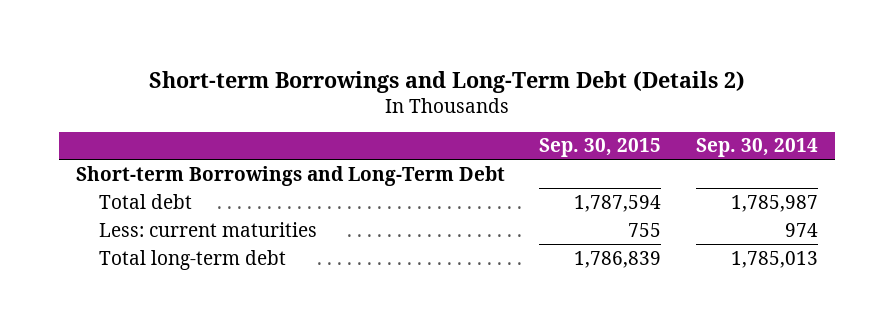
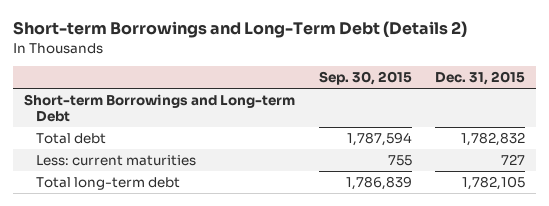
- | Sep. 30, 2015 | Sep. 30, 2014
+ | Sep. 30, 2015 | Dec. 31, 2015
- Short-term Borrowings and Long-Term Debt
+ Short-term Borrowings and Long-term Debt

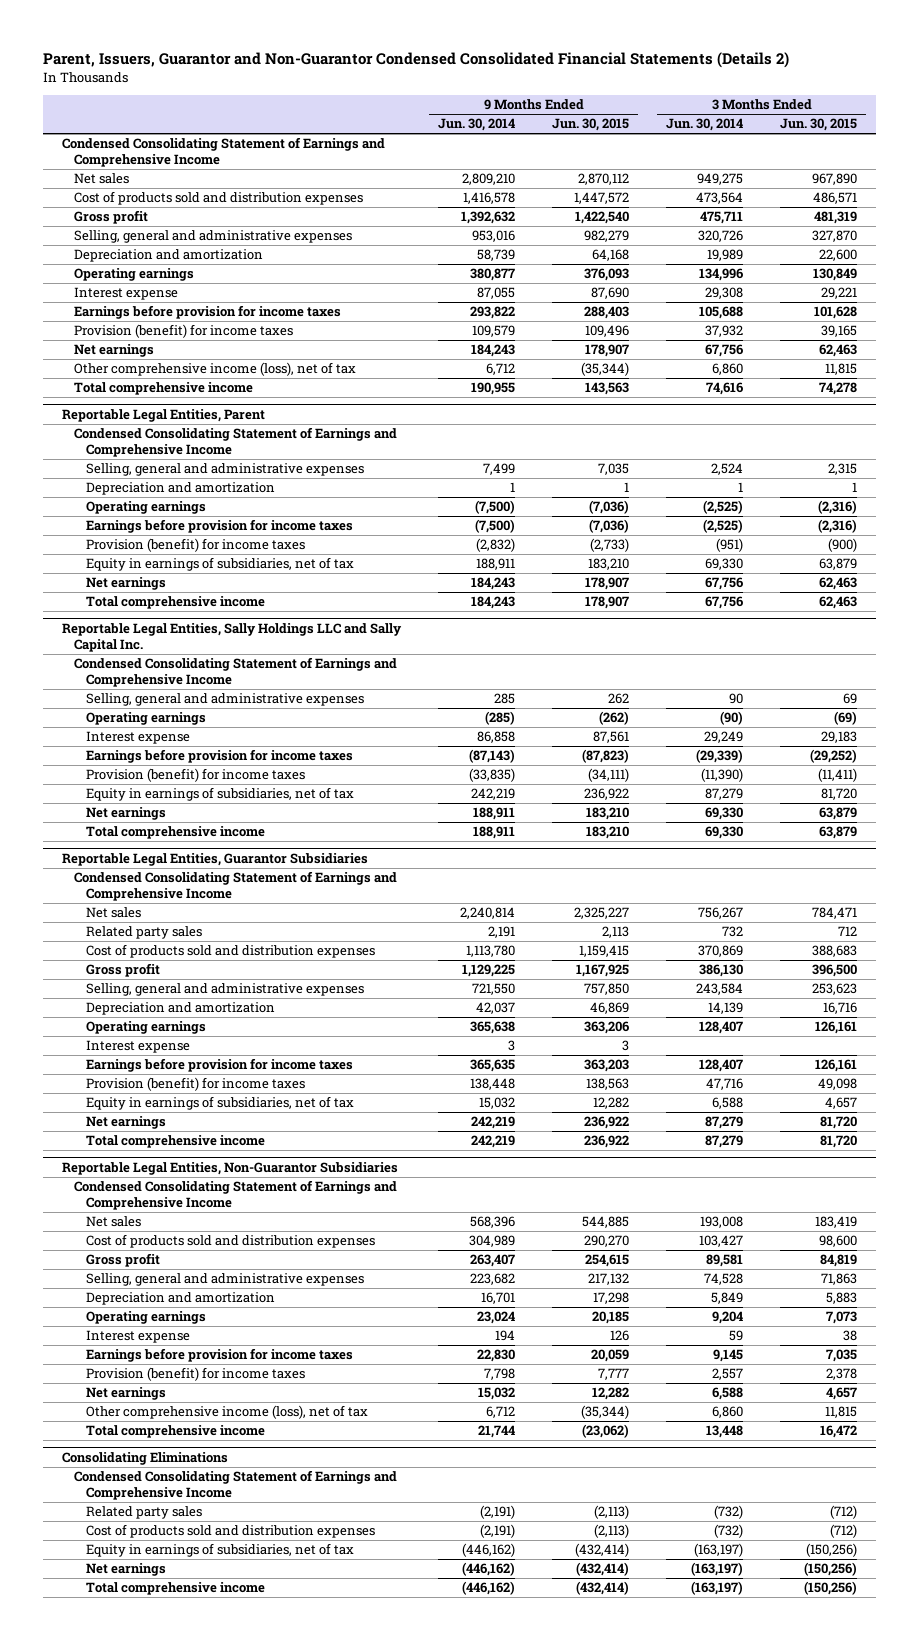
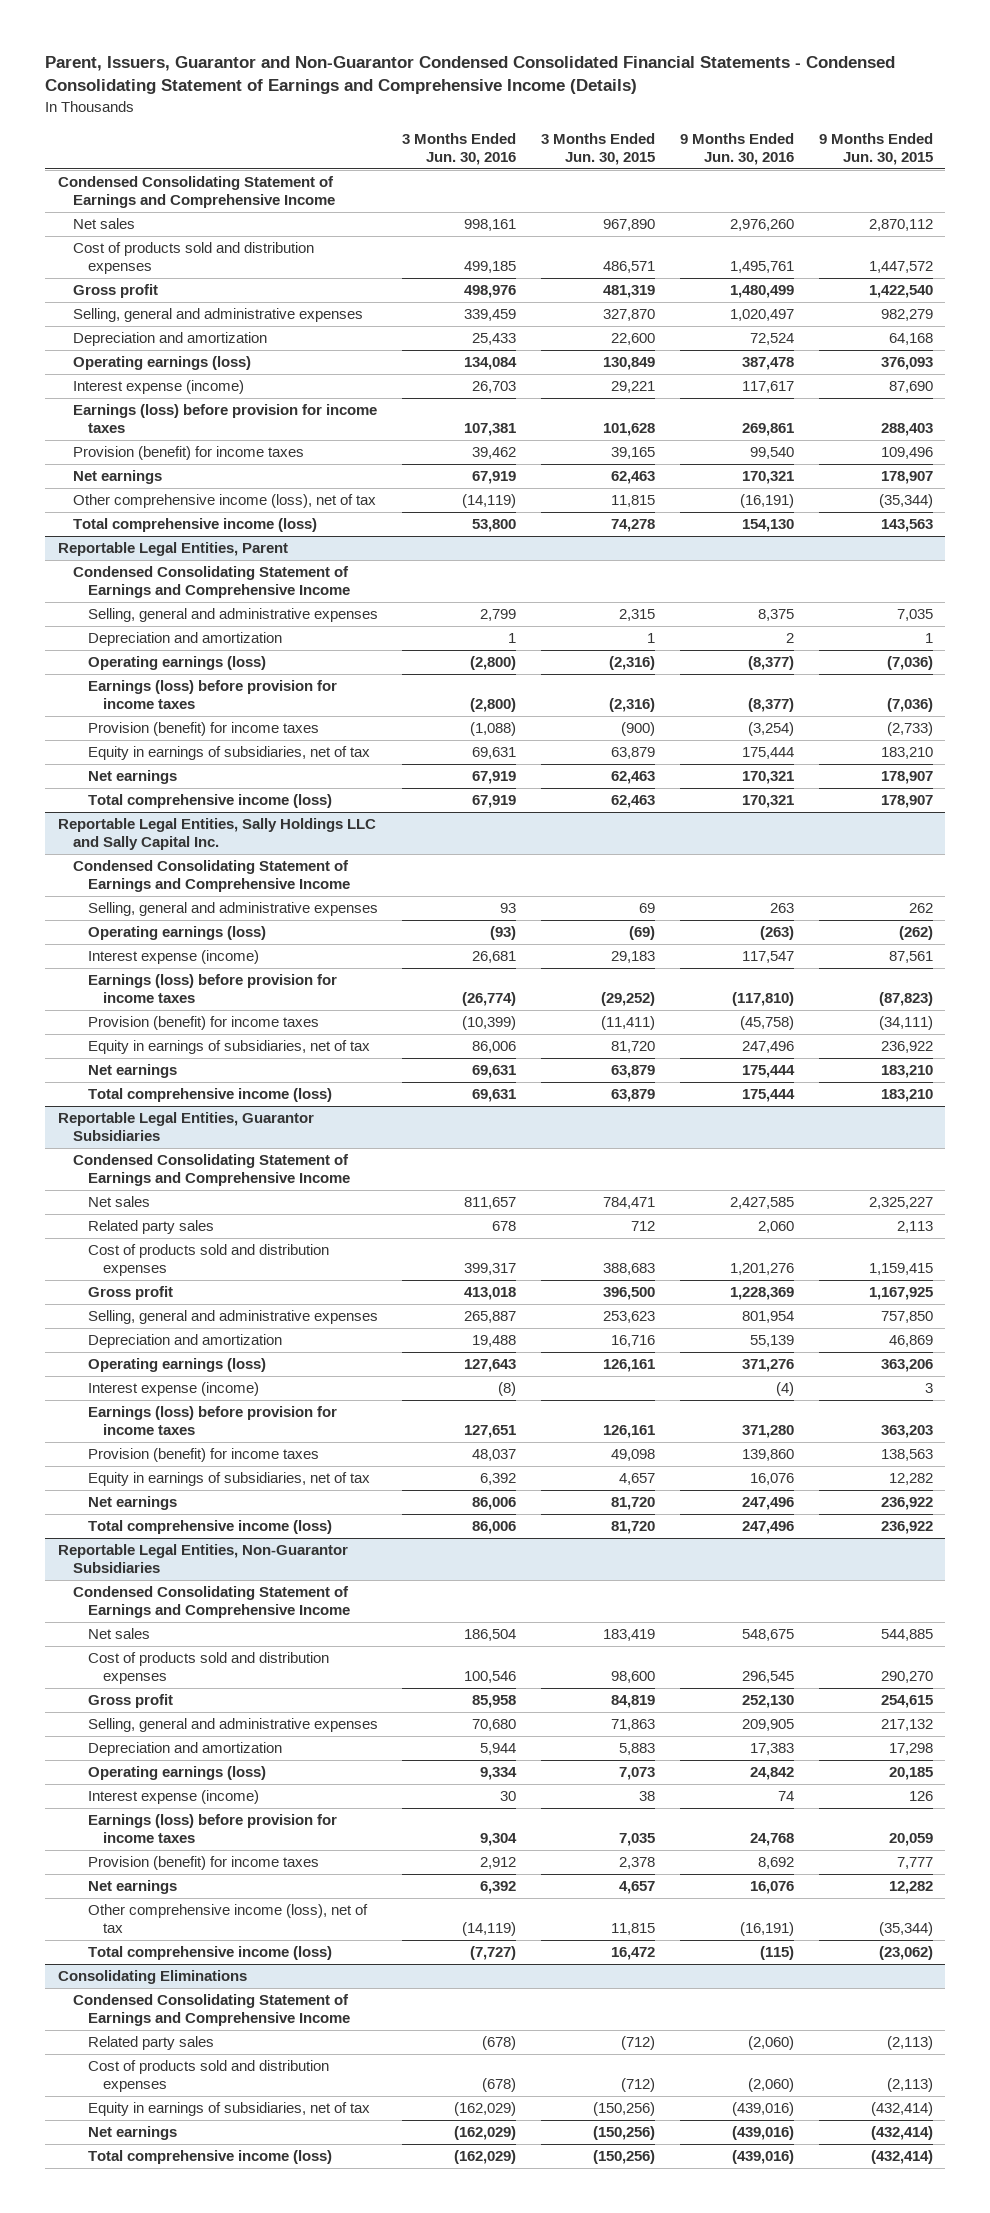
- Parent, Issuers, Guarantor and Non-Guarantor Condensed Consolidated Financial Statements (Details 2)
+ Parent, Issuers, Guarantor and Non-Guarantor Condensed Consolidated Financial Statements - Condensed Consolidating Statement of Earnings and Comprehensive Income (Details)
- | 9 Months Ended Jun. 30, 2014 | 9 Months Ended Jun. 30, 2015 | 3 Months Ended Jun. 30, 2014 | 3 Months Ended Jun. 30, 2015
+ | 3 Months Ended Jun. 30, 2016 | 3 Months Ended Jun. 30, 2015 | 9 Months Ended Jun. 30, 2016 | 9 Months Ended Jun. 30, 2015
- Operating earnings | 380,877 | 376,093 | 134,996 | 130,849
- Interest expense | 87,055 | 87,690 | 29,308 | 29,221
- Earnings before provision for income taxes | 293,822 | 288,403 | 105,688 | 101,628
+ Operating earnings (loss) | 134,084 | 130,849 | 387,478 | 376,093
+ Interest expense (income) | 26,703 | 29,221 | 117,617 | 87,690
+ Earnings (loss) before provision for income taxes | 107,381 | 101,628 | 269,861 | 288,403
- Total comprehensive income | 190,955 | 143,563 | 74,616 | 74,278
+ Total comprehensive income (loss) | 53,800 | 74,278 | 154,130 | 143,563
@ Reportable Legal Entities, Parent
- Operating earnings | (7,500) | (7,036) | (2,525) | (2,316)
- Earnings before provision for income taxes | (7,500) | (7,036) | (2,525) | (2,316)
+ Operating earnings (loss) | (2,800) | (2,316) | (8,377) | (7,036)
+ Earnings (loss) before provision for income taxes | (2,800) | (2,316) | (8,377) | (7,036)
- Total comprehensive income | 184,243 | 178,907 | 67,756 | 62,463
+ Total comprehensive income (loss) | 67,919 | 62,463 | 170,321 | 178,907
@ Reportable Legal Entities, Sally Holdings LLC and Sally Capital Inc.
- Operating earnings | (285) | (262) | (90) | (69)
- Interest expense | 86,858 | 87,561 | 29,249 | 29,183
- Earnings before provision for income taxes | (87,143) | (87,823) | (29,339) | (29,252)
+ Operating earnings (loss) | (93) | (69) | (263) | (262)
+ Interest expense (income) | 26,681 | 29,183 | 117,547 | 87,561
+ Earnings (loss) before provision for income taxes | (26,774) | (29,252) | (117,810) | (87,823)
- Total comprehensive income | 188,911 | 183,210 | 69,330 | 63,879
+ Total comprehensive income (loss) | 69,631 | 63,879 | 175,444 | 183,210
@ Reportable Legal Entities, Guarantor Subsidiaries
- Operating earnings | 365,638 | 363,206 | 128,407 | 126,161
- Interest expense | 3 | 3 | |
- Earnings before provision for income taxes | 365,635 | 363,203 | 128,407 | 126,161
+ Operating earnings (loss) | 127,643 | 126,161 | 371,276 | 363,206
+ Interest expense (income) | (8) | | (4) | 3
+ Earnings (loss) before provision for income taxes | 127,651 | 126,161 | 371,280 | 363,203
- Total comprehensive income | 242,219 | 236,922 | 87,279 | 81,720
+ Total comprehensive income (loss) | 86,006 | 81,720 | 247,496 | 236,922
@ Reportable Legal Entities, Non-Guarantor Subsidiaries
- Operating earnings | 23,024 | 20,185 | 9,204 | 7,073
- Interest expense | 194 | 126 | 59 | 38
- Earnings before provision for income taxes | 22,830 | 20,059 | 9,145 | 7,035
+ Operating earnings (loss) | 9,334 | 7,073 | 24,842 | 20,185
+ Interest expense (income) | 30 | 38 | 74 | 126
+ Earnings (loss) before provision for income taxes | 9,304 | 7,035 | 24,768 | 20,059
- Total comprehensive income | 21,744 | (23,062) | 13,448 | 16,472
+ Total comprehensive income (loss) | (7,727) | 16,472 | (115) | (23,062)
@ Consolidating Eliminations
- Total comprehensive income | (446,162) | (432,414) | (163,197) | (150,256)
+ Total comprehensive income (loss) | (162,029) | (150,256) | (439,016) | (432,414)

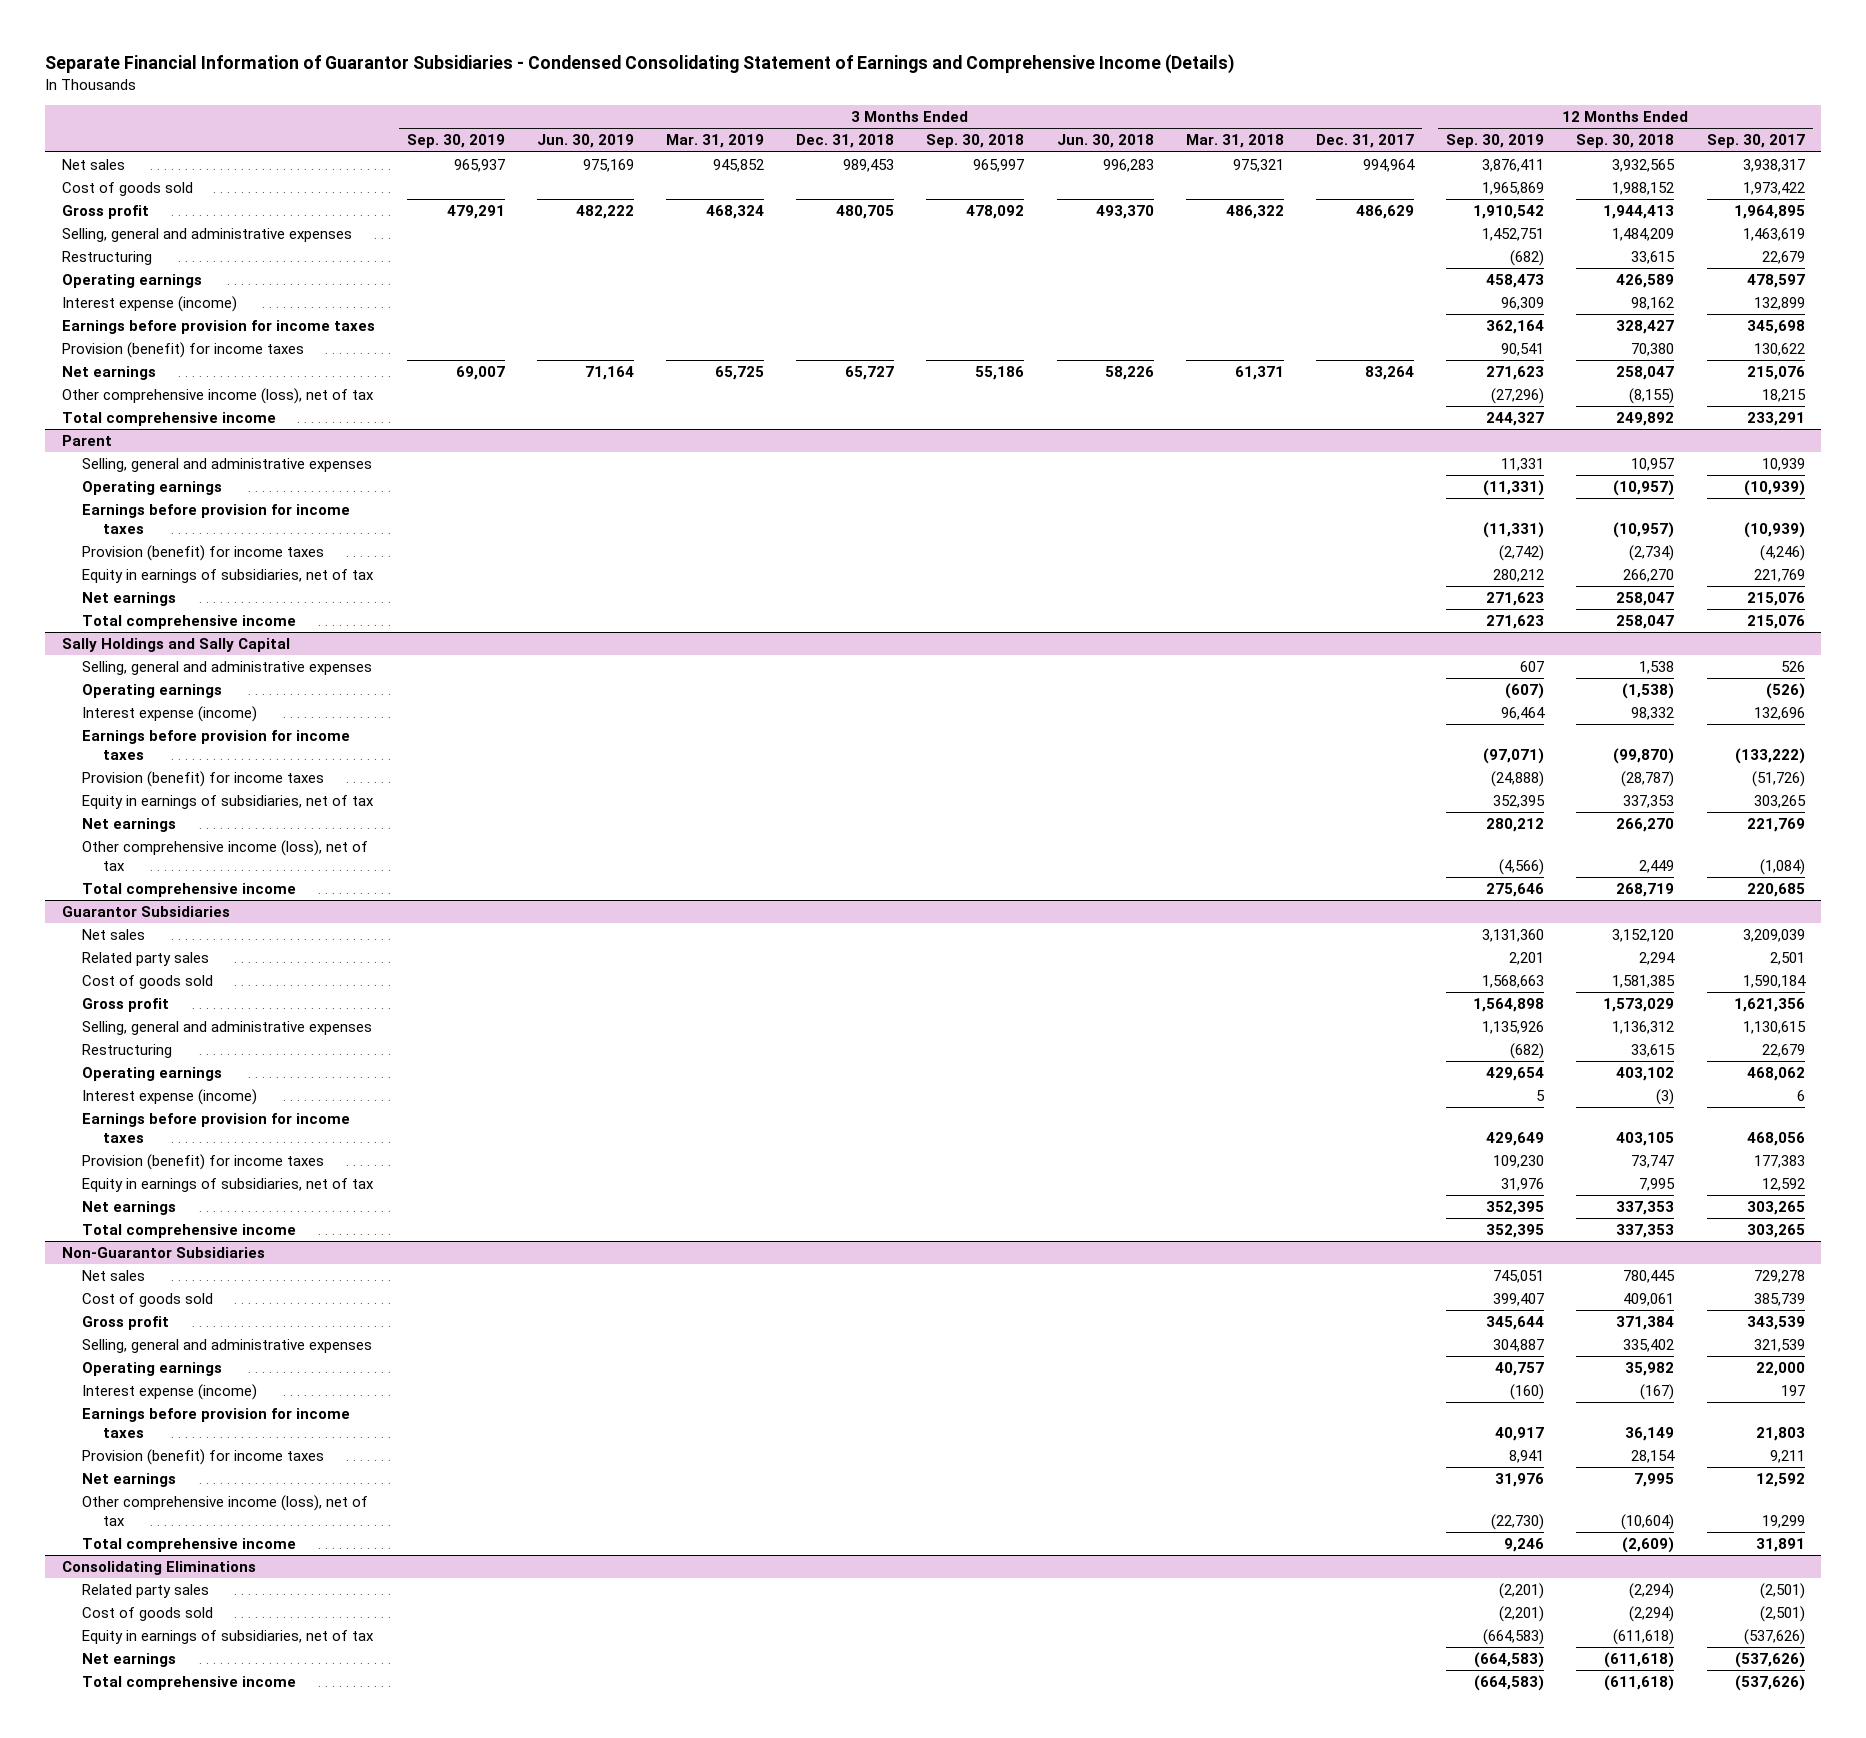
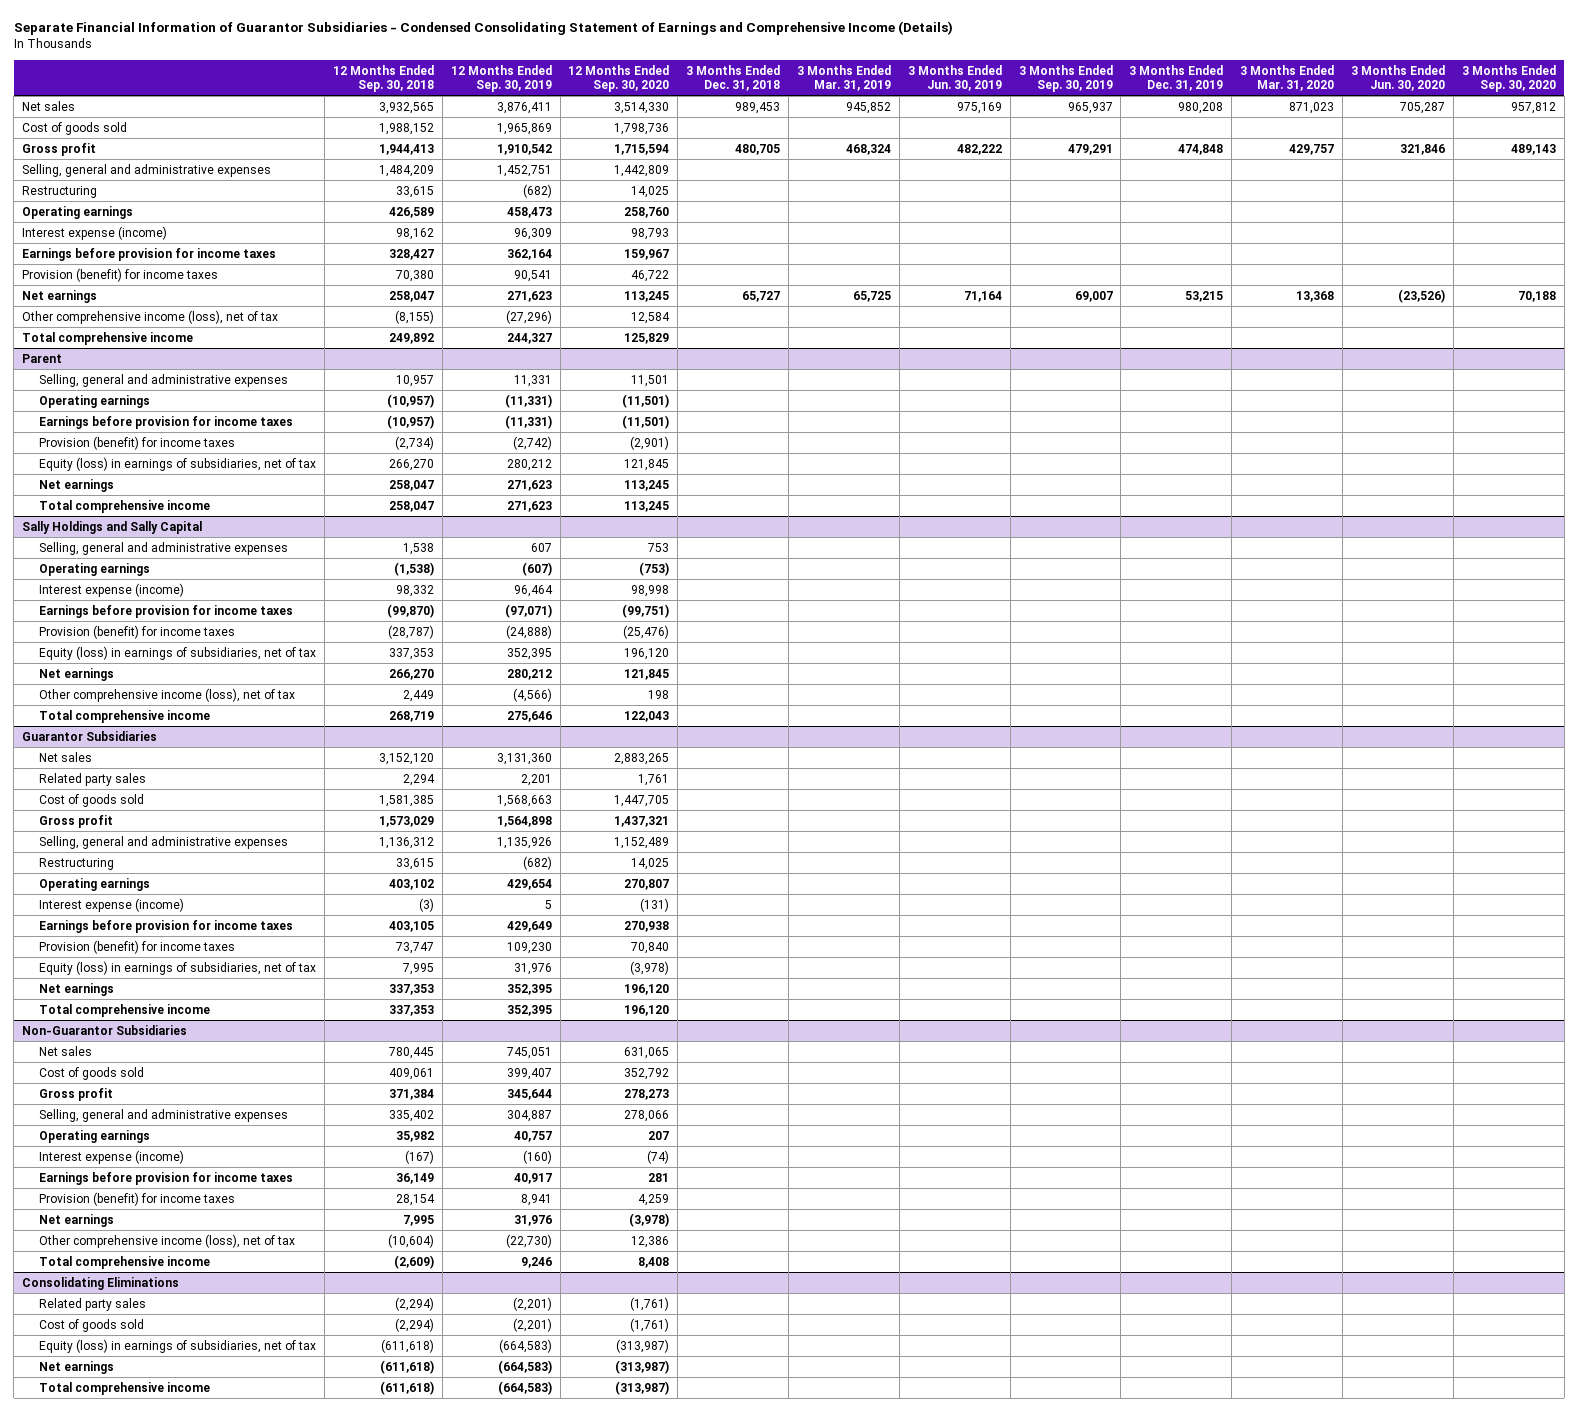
- | 3 Months Ended Sep. 30, 2019 | 3 Months Ended Jun. 30, 2019 | 3 Months Ended Mar. 31, 2019 | 3 Months Ended Dec. 31, 2018 | 3 Months Ended Sep. 30, 2018 | 3 Months Ended Jun. 30, 2018 | 3 Months Ended Mar. 31, 2018 | 3 Months Ended Dec. 31, 2017 | 12 Months Ended Sep. 30, 2019 | 12 Months Ended Sep. 30, 2018 | 12 Months Ended Sep. 30, 2017
+ | 12 Months Ended Sep. 30, 2018 | 12 Months Ended Sep. 30, 2019 | 12 Months Ended Sep. 30, 2020 | 3 Months Ended Dec. 31, 2018 | 3 Months Ended Mar. 31, 2019 | 3 Months Ended Jun. 30, 2019 | 3 Months Ended Sep. 30, 2019 | 3 Months Ended Dec. 31, 2019 | 3 Months Ended Mar. 31, 2020 | 3 Months Ended Jun. 30, 2020 | 3 Months Ended Sep. 30, 2020
@ Parent
- Equity in earnings of subsidiaries, net of tax | | | | | | | | | 280,212 | 266,270 | 221,769
+ Equity (loss) in earnings of subsidiaries, net of tax | 266,270 | 280,212 | 121,845 | | | | | | | |
@ Sally Holdings and Sally Capital
- Equity in earnings of subsidiaries, net of tax | | | | | | | | | 352,395 | 337,353 | 303,265
+ Equity (loss) in earnings of subsidiaries, net of tax | 337,353 | 352,395 | 196,120 | | | | | | | |
@ Guarantor Subsidiaries
- Equity in earnings of subsidiaries, net of tax | | | | | | | | | 31,976 | 7,995 | 12,592
+ Equity (loss) in earnings of subsidiaries, net of tax | 7,995 | 31,976 | (3,978) | | | | | | | |
@ Consolidating Eliminations
- Equity in earnings of subsidiaries, net of tax | | | | | | | | | (664,583) | (611,618) | (537,626)
+ Equity (loss) in earnings of subsidiaries, net of tax | (611,618) | (664,583) | (313,987) | | | | | | | |

